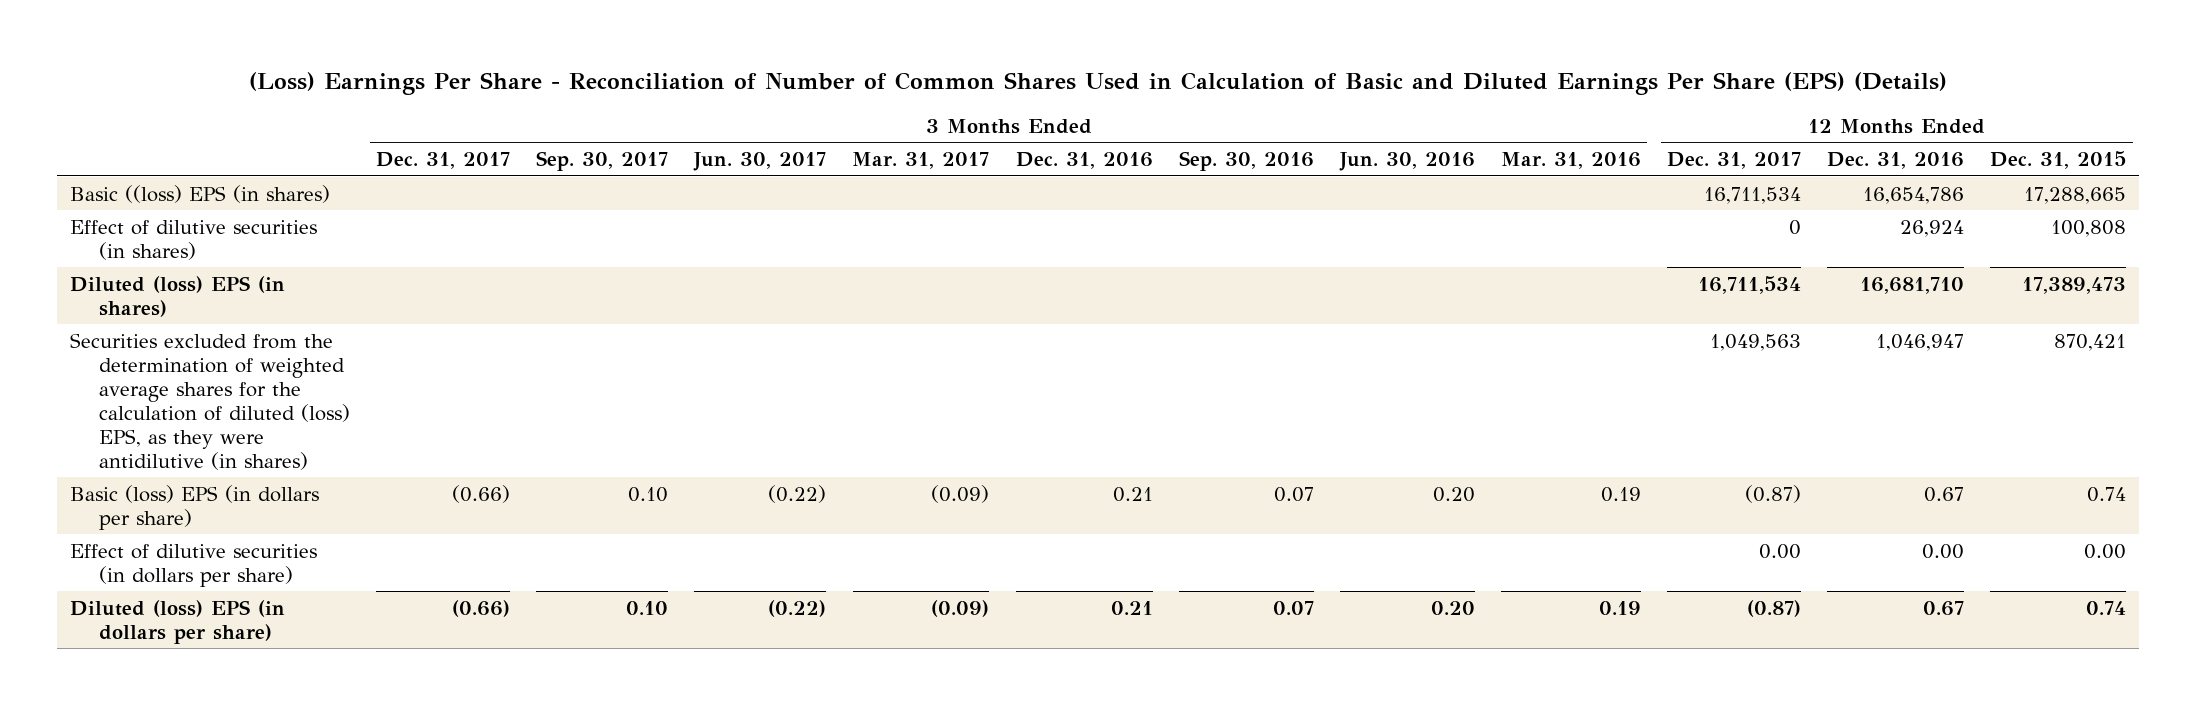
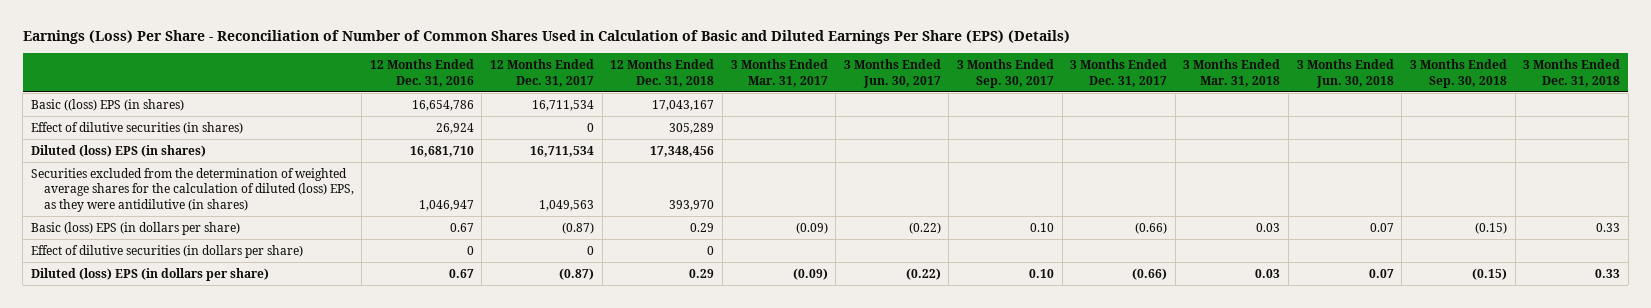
- (Loss) Earnings Per Share - Reconciliation of Number of Common Shares Used in Calculation of Basic and Diluted Earnings Per Share (EPS) (Details)
+ Earnings (Loss) Per Share - Reconciliation of Number of Common Shares Used in Calculation of Basic and Diluted Earnings Per Share (EPS) (Details)
- | 3 Months Ended Dec. 31, 2017 | 3 Months Ended Sep. 30, 2017 | 3 Months Ended Jun. 30, 2017 | 3 Months Ended Mar. 31, 2017 | 3 Months Ended Dec. 31, 2016 | 3 Months Ended Sep. 30, 2016 | 3 Months Ended Jun. 30, 2016 | 3 Months Ended Mar. 31, 2016 | 12 Months Ended Dec. 31, 2017 | 12 Months Ended Dec. 31, 2016 | 12 Months Ended Dec. 31, 2015
+ | 12 Months Ended Dec. 31, 2016 | 12 Months Ended Dec. 31, 2017 | 12 Months Ended Dec. 31, 2018 | 3 Months Ended Mar. 31, 2017 | 3 Months Ended Jun. 30, 2017 | 3 Months Ended Sep. 30, 2017 | 3 Months Ended Dec. 31, 2017 | 3 Months Ended Mar. 31, 2018 | 3 Months Ended Jun. 30, 2018 | 3 Months Ended Sep. 30, 2018 | 3 Months Ended Dec. 31, 2018
- Effect of dilutive securities (in dollars per share) | | | | | | | | | 0.00 | 0.00 | 0.00
+ Effect of dilutive securities (in dollars per share) | 0 | 0 | 0 | | | | | | | |

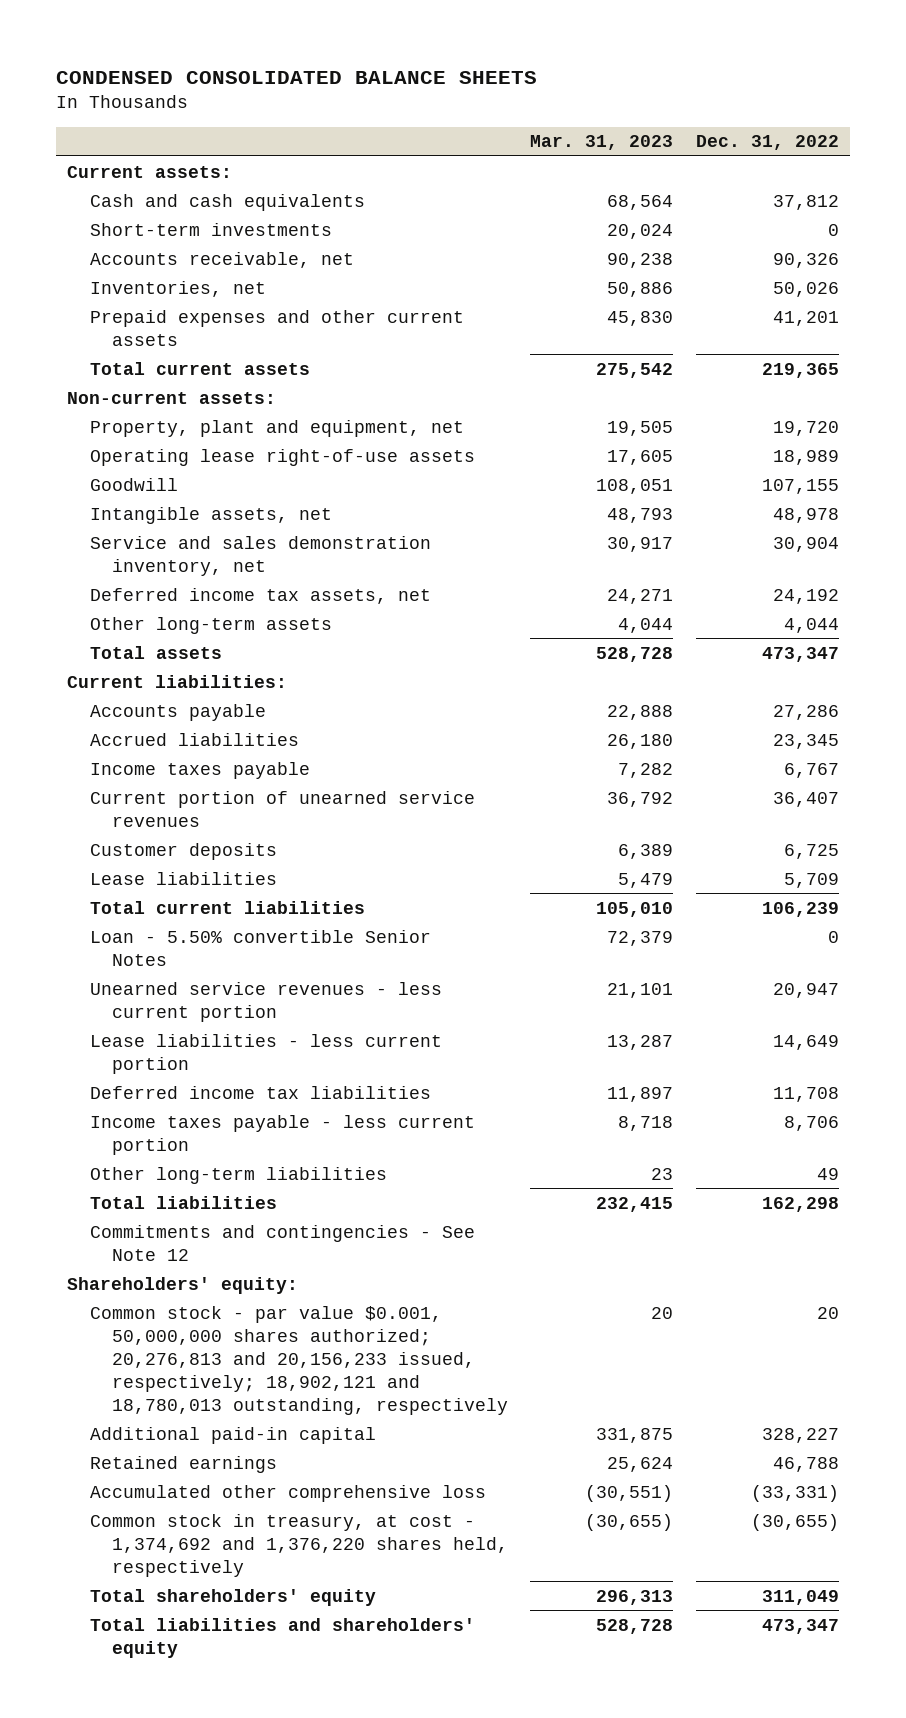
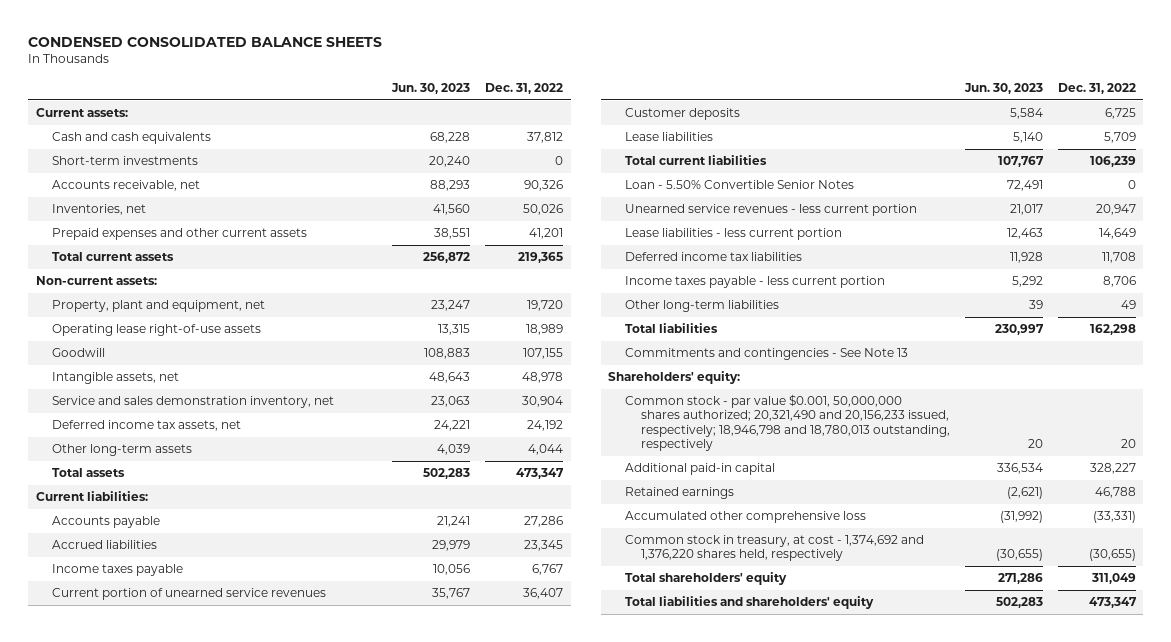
- | Mar. 31, 2023 | Dec. 31, 2022
+ | Jun. 30, 2023 | Dec. 31, 2022
- Loan - 5.50% convertible Senior Notes | 72,379 | 0
+ Loan - 5.50% Convertible Senior Notes | 72,491 | 0
- Commitments and contingencies - See Note 12
+ Commitments and contingencies - See Note 13
- Common stock - par value $0.001, 50,000,000 shares authorized; 20,276,813 and 20,156,233 issued, respectively; 18,902,121 and 18,780,013 outstanding, respectively | 20 | 20
+ Common stock - par value $0.001, 50,000,000 shares authorized; 20,321,490 and 20,156,233 issued, respectively; 18,946,798 and 18,780,013 outstanding, respectively | 20 | 20

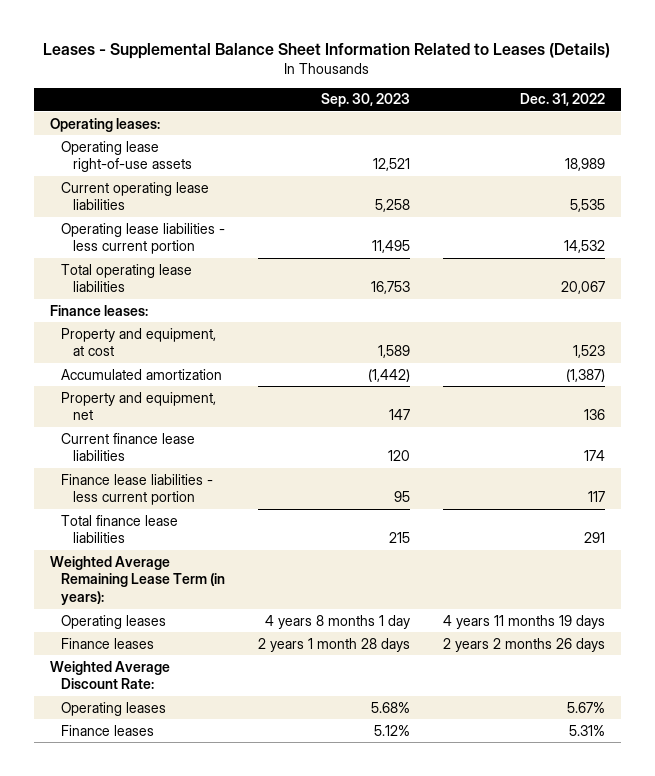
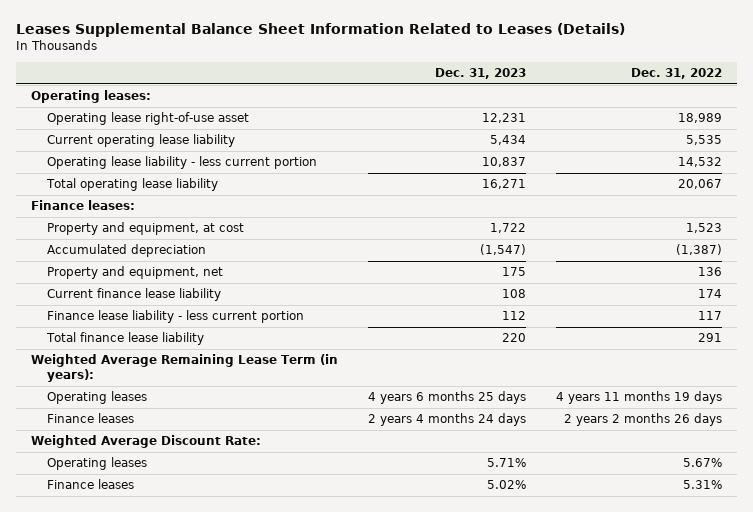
- Leases - Supplemental Balance Sheet Information Related to Leases (Details)
+ Leases Supplemental Balance Sheet Information Related to Leases (Details)
- | Sep. 30, 2023 | Dec. 31, 2022
+ | Dec. 31, 2023 | Dec. 31, 2022
- Operating lease right-of-use assets | 12,521 | 18,989
- Current operating lease liabilities | 5,258 | 5,535
- Operating lease liabilities - less current portion | 11,495 | 14,532
- Total operating lease liabilities | 16,753 | 20,067
+ Operating lease right-of-use asset | 12,231 | 18,989
+ Current operating lease liability | 5,434 | 5,535
+ Operating lease liability - less current portion | 10,837 | 14,532
+ Total operating lease liability | 16,271 | 20,067
- Accumulated amortization | (1,442) | (1,387)
+ Accumulated depreciation | (1,547) | (1,387)
- Current finance lease liabilities | 120 | 174
- Finance lease liabilities - less current portion | 95 | 117
- Total finance lease liabilities | 215 | 291
+ Current finance lease liability | 108 | 174
+ Finance lease liability - less current portion | 112 | 117
+ Total finance lease liability | 220 | 291

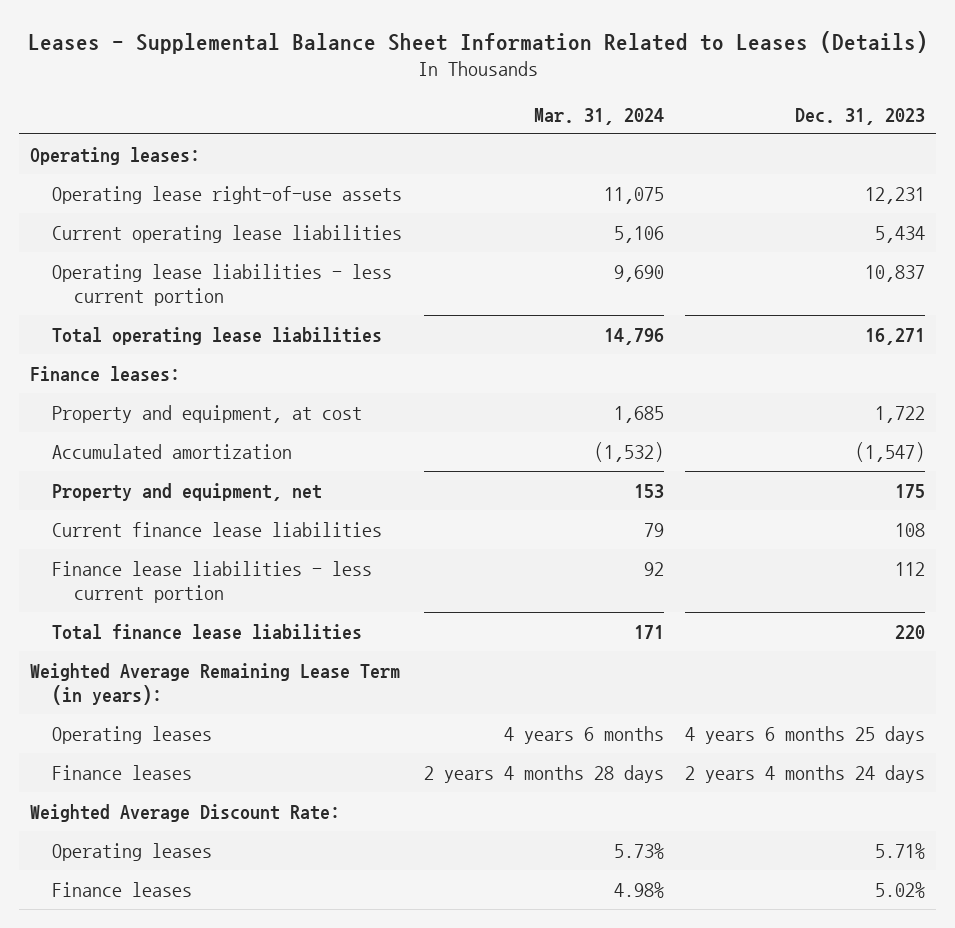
- Leases Supplemental Balance Sheet Information Related to Leases (Details)
+ Leases - Supplemental Balance Sheet Information Related to Leases (Details)
- | Dec. 31, 2023 | Dec. 31, 2022
+ | Mar. 31, 2024 | Dec. 31, 2023
- Operating lease right-of-use asset | 12,231 | 18,989
- Current operating lease liability | 5,434 | 5,535
- Operating lease liability - less current portion | 10,837 | 14,532
- Total operating lease liability | 16,271 | 20,067
+ Operating lease right-of-use assets | 11,075 | 12,231
+ Current operating lease liabilities | 5,106 | 5,434
+ Operating lease liabilities - less current portion | 9,690 | 10,837
+ Total operating lease liabilities | 14,796 | 16,271
- Accumulated depreciation | (1,547) | (1,387)
+ Accumulated amortization | (1,532) | (1,547)
- Current finance lease liability | 108 | 174
- Finance lease liability - less current portion | 112 | 117
- Total finance lease liability | 220 | 291
+ Current finance lease liabilities | 79 | 108
+ Finance lease liabilities - less current portion | 92 | 112
+ Total finance lease liabilities | 171 | 220

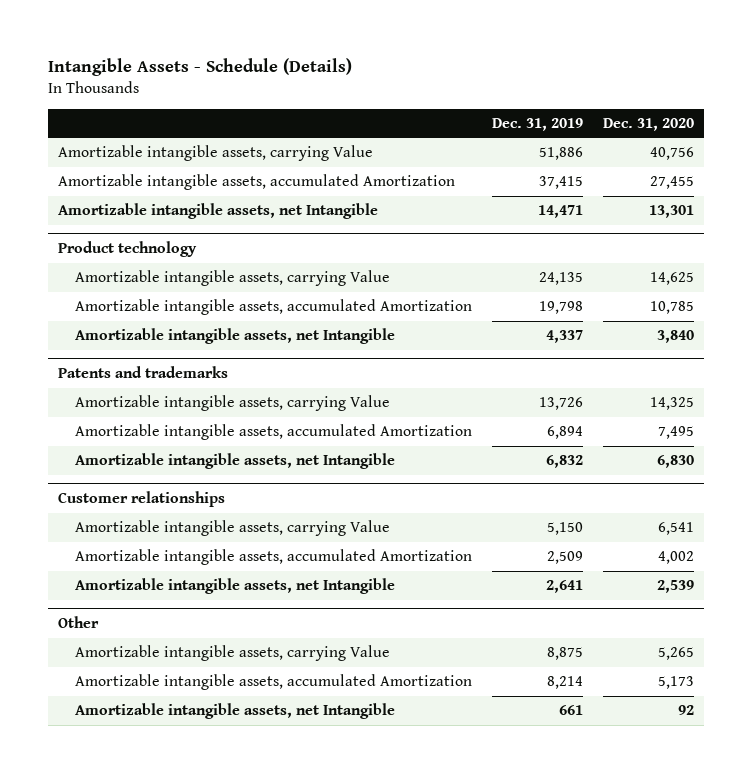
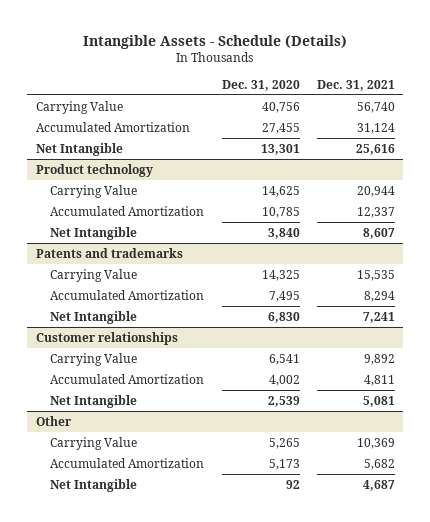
- | Dec. 31, 2019 | Dec. 31, 2020
+ | Dec. 31, 2020 | Dec. 31, 2021
- Amortizable intangible assets, carrying Value | 51,886 | 40,756
- Amortizable intangible assets, accumulated Amortization | 37,415 | 27,455
- Amortizable intangible assets, net Intangible | 14,471 | 13,301
+ Carrying Value | 40,756 | 56,740
+ Accumulated Amortization | 27,455 | 31,124
+ Net Intangible | 13,301 | 25,616
@ Product technology
- Amortizable intangible assets, carrying Value | 24,135 | 14,625
- Amortizable intangible assets, accumulated Amortization | 19,798 | 10,785
- Amortizable intangible assets, net Intangible | 4,337 | 3,840
+ Carrying Value | 14,625 | 20,944
+ Accumulated Amortization | 10,785 | 12,337
+ Net Intangible | 3,840 | 8,607
@ Patents and trademarks
- Amortizable intangible assets, carrying Value | 13,726 | 14,325
- Amortizable intangible assets, accumulated Amortization | 6,894 | 7,495
- Amortizable intangible assets, net Intangible | 6,832 | 6,830
+ Carrying Value | 14,325 | 15,535
+ Accumulated Amortization | 7,495 | 8,294
+ Net Intangible | 6,830 | 7,241
@ Customer relationships
- Amortizable intangible assets, carrying Value | 5,150 | 6,541
- Amortizable intangible assets, accumulated Amortization | 2,509 | 4,002
- Amortizable intangible assets, net Intangible | 2,641 | 2,539
+ Carrying Value | 6,541 | 9,892
+ Accumulated Amortization | 4,002 | 4,811
+ Net Intangible | 2,539 | 5,081
@ Other
- Amortizable intangible assets, carrying Value | 8,875 | 5,265
- Amortizable intangible assets, accumulated Amortization | 8,214 | 5,173
- Amortizable intangible assets, net Intangible | 661 | 92
+ Carrying Value | 5,265 | 10,369
+ Accumulated Amortization | 5,173 | 5,682
+ Net Intangible | 92 | 4,687

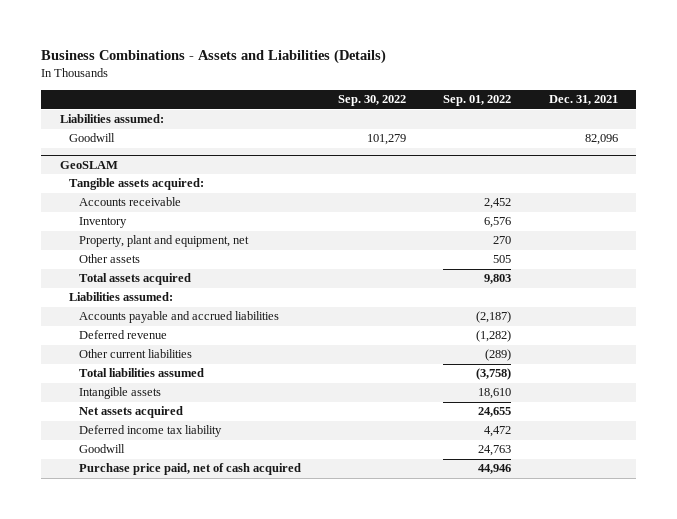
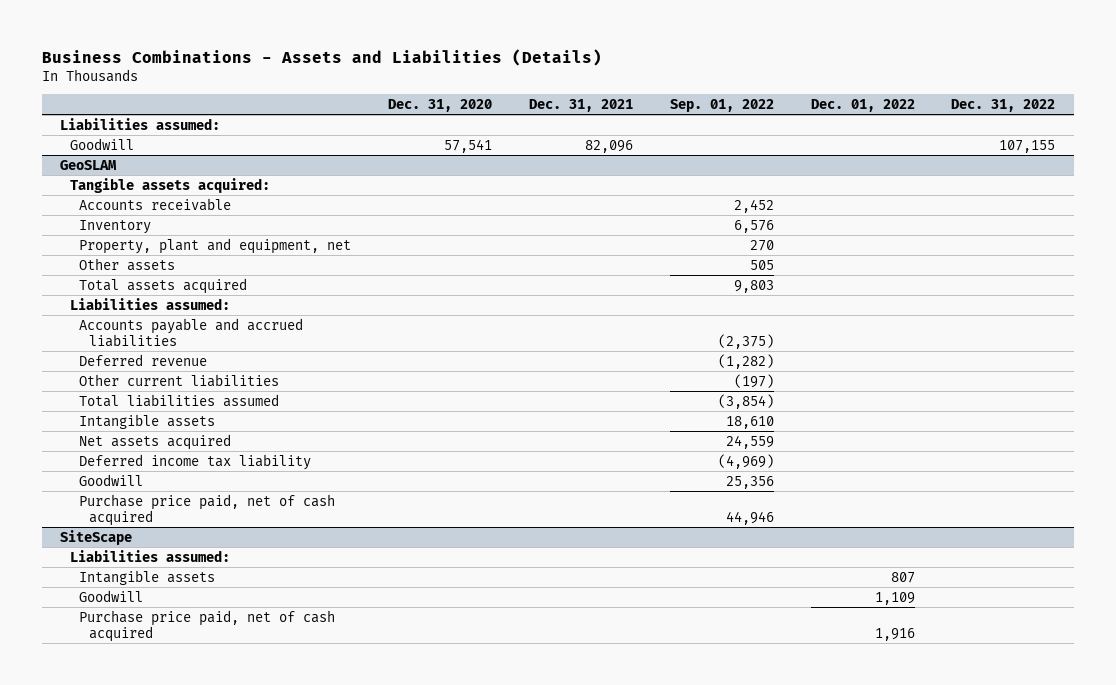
- | Sep. 30, 2022 | Sep. 01, 2022 | Dec. 31, 2021
+ | Dec. 31, 2020 | Dec. 31, 2021 | Sep. 01, 2022 | Dec. 01, 2022 | Dec. 31, 2022
@ GeoSLAM
- Accounts payable and accrued liabilities | | (2,187) |
+ Accounts payable and accrued liabilities | | | (2,375) | |
- Other current liabilities | | (289) |
- Total liabilities assumed | | (3,758) |
+ Other current liabilities | | | (197) | |
+ Total liabilities assumed | | | (3,854) | |
- Net assets acquired | | 24,655 |
- Deferred income tax liability | | 4,472 |
- Goodwill | | 24,763 |
+ Net assets acquired | | | 24,559 | |
+ Deferred income tax liability | | | (4,969) | |
+ Goodwill | | | 25,356 | |
+ SiteScape
+ Liabilities assumed:
+ Intangible assets | | | | 807 |
+ Goodwill | | | | 1,109 |
+ Purchase price paid, net of cash acquired | | | | 1,916 |

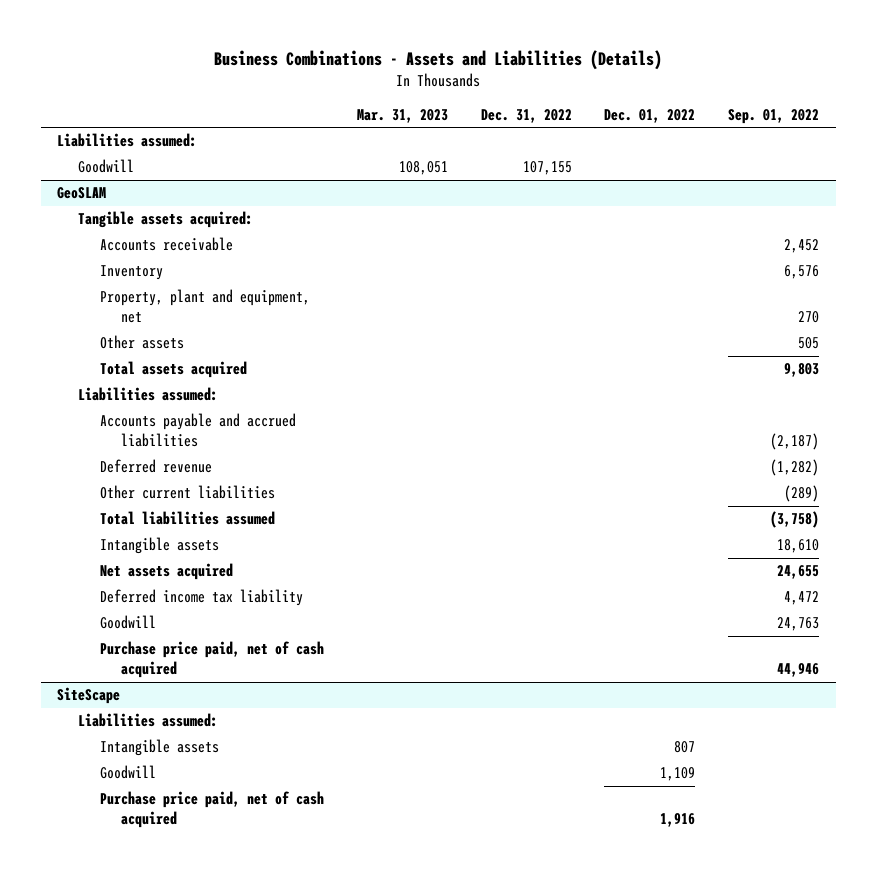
- | Dec. 31, 2020 | Dec. 31, 2021 | Sep. 01, 2022 | Dec. 01, 2022 | Dec. 31, 2022
+ | Mar. 31, 2023 | Dec. 31, 2022 | Dec. 01, 2022 | Sep. 01, 2022
@ GeoSLAM
- Accounts payable and accrued liabilities | | | (2,375) | |
+ Accounts payable and accrued liabilities | | | | (2,187)
- Other current liabilities | | | (197) | |
- Total liabilities assumed | | | (3,854) | |
+ Other current liabilities | | | | (289)
+ Total liabilities assumed | | | | (3,758)
- Net assets acquired | | | 24,559 | |
- Deferred income tax liability | | | (4,969) | |
- Goodwill | | | 25,356 | |
+ Net assets acquired | | | | 24,655
+ Deferred income tax liability | | | | 4,472
+ Goodwill | | | | 24,763

